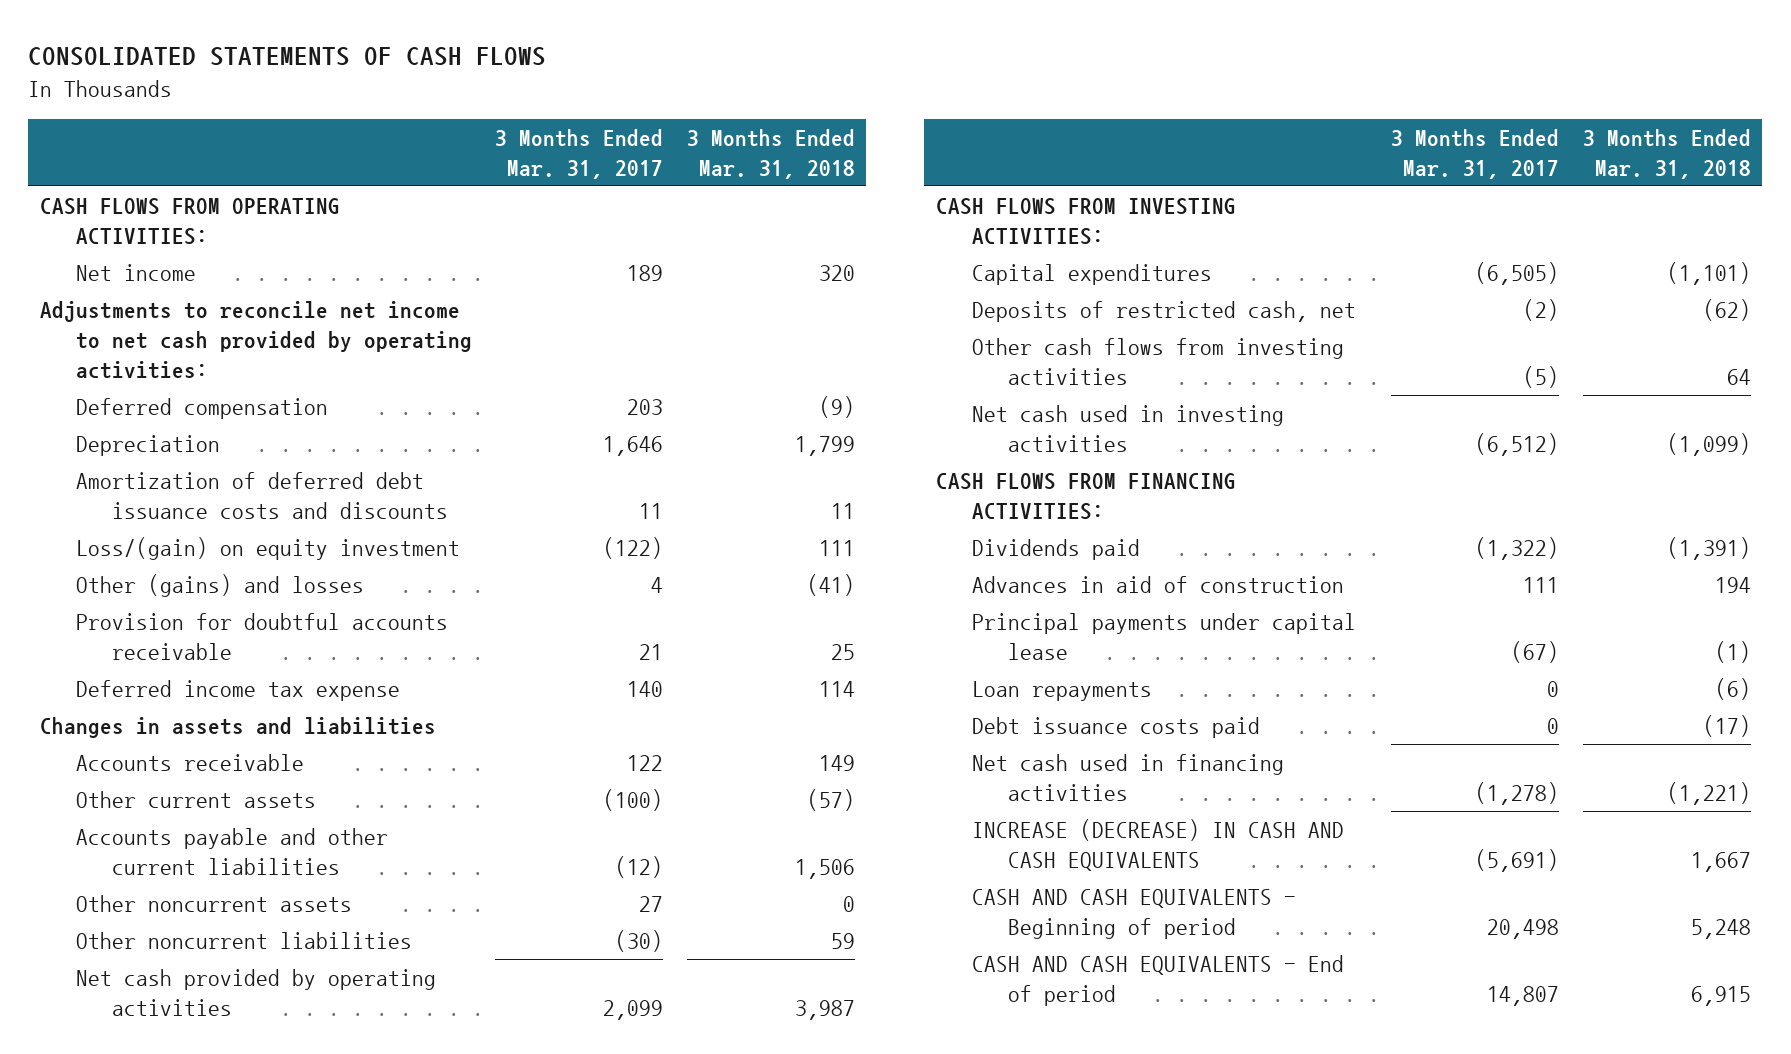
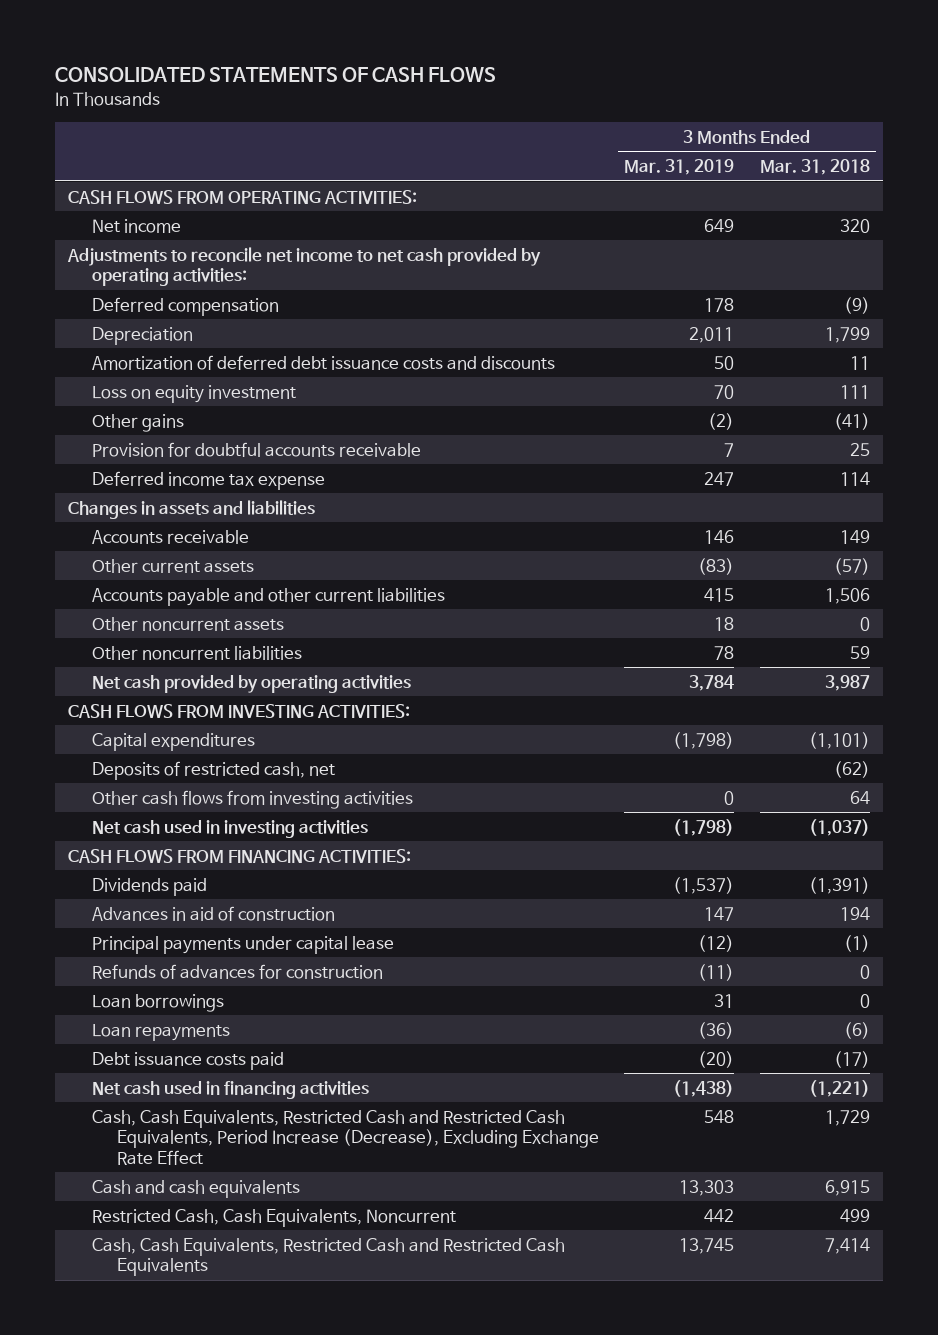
- | 3 Months Ended Mar. 31, 2017 | 3 Months Ended Mar. 31, 2018
+ | 3 Months Ended Mar. 31, 2019 | 3 Months Ended Mar. 31, 2018
- Loss/(gain) on equity investment | (122) | 111
- Other (gains) and losses | 4 | (41)
+ Loss on equity investment | 70 | 111
+ Other gains | (2) | (41)
- Net cash used in investing activities | (6,512) | (1,099)
+ Net cash used in investing activities | (1,798) | (1,037)
+ Refunds of advances for construction | (11) | 0
+ Loan borrowings | 31 | 0
- INCREASE (DECREASE) IN CASH AND CASH EQUIVALENTS | (5,691) | 1,667
- CASH AND CASH EQUIVALENTS - Beginning of period | 20,498 | 5,248
- CASH AND CASH EQUIVALENTS - End of period | 14,807 | 6,915
+ Cash, Cash Equivalents, Restricted Cash and Restricted Cash Equivalents, Period Increase (Decrease), Excluding Exchange Rate Effect | 548 | 1,729
+ Cash and cash equivalents | 13,303 | 6,915
+ Restricted Cash, Cash Equivalents, Noncurrent | 442 | 499
+ Cash, Cash Equivalents, Restricted Cash and Restricted Cash Equivalents | 13,745 | 7,414

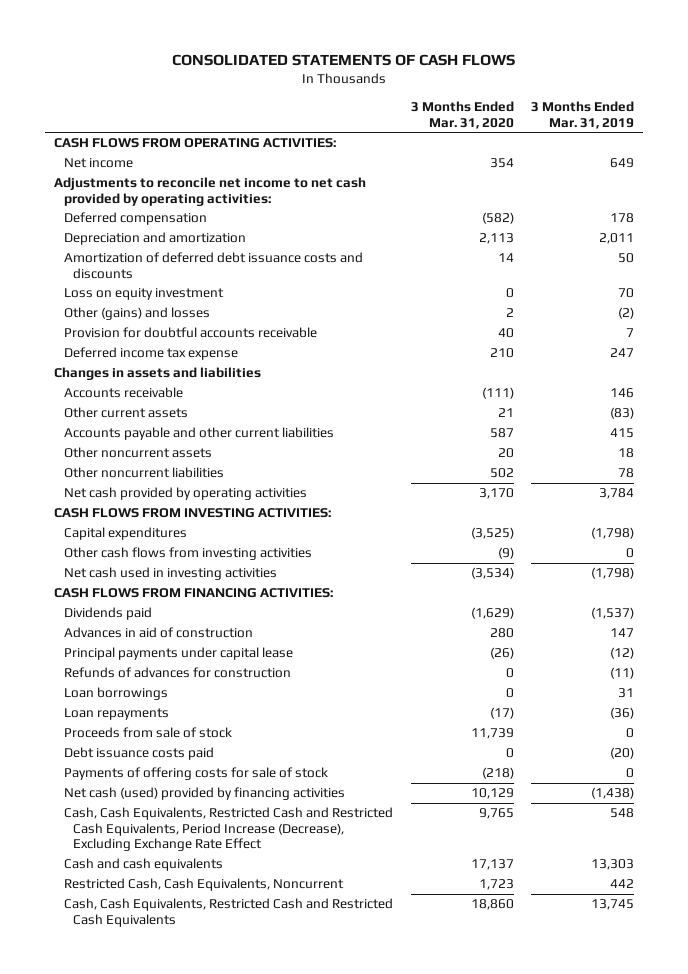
- | 3 Months Ended Mar. 31, 2019 | 3 Months Ended Mar. 31, 2018
+ | 3 Months Ended Mar. 31, 2020 | 3 Months Ended Mar. 31, 2019
- Depreciation | 2,011 | 1,799
+ Depreciation and amortization | 2,113 | 2,011
- Other gains | (2) | (41)
+ Other (gains) and losses | 2 | (2)
- Deposits of restricted cash, net | | (62)
+ Proceeds from sale of stock | 11,739 | 0
- Net cash used in financing activities | (1,438) | (1,221)
+ Payments of offering costs for sale of stock | (218) | 0
+ Net cash (used) provided by financing activities | 10,129 | (1,438)

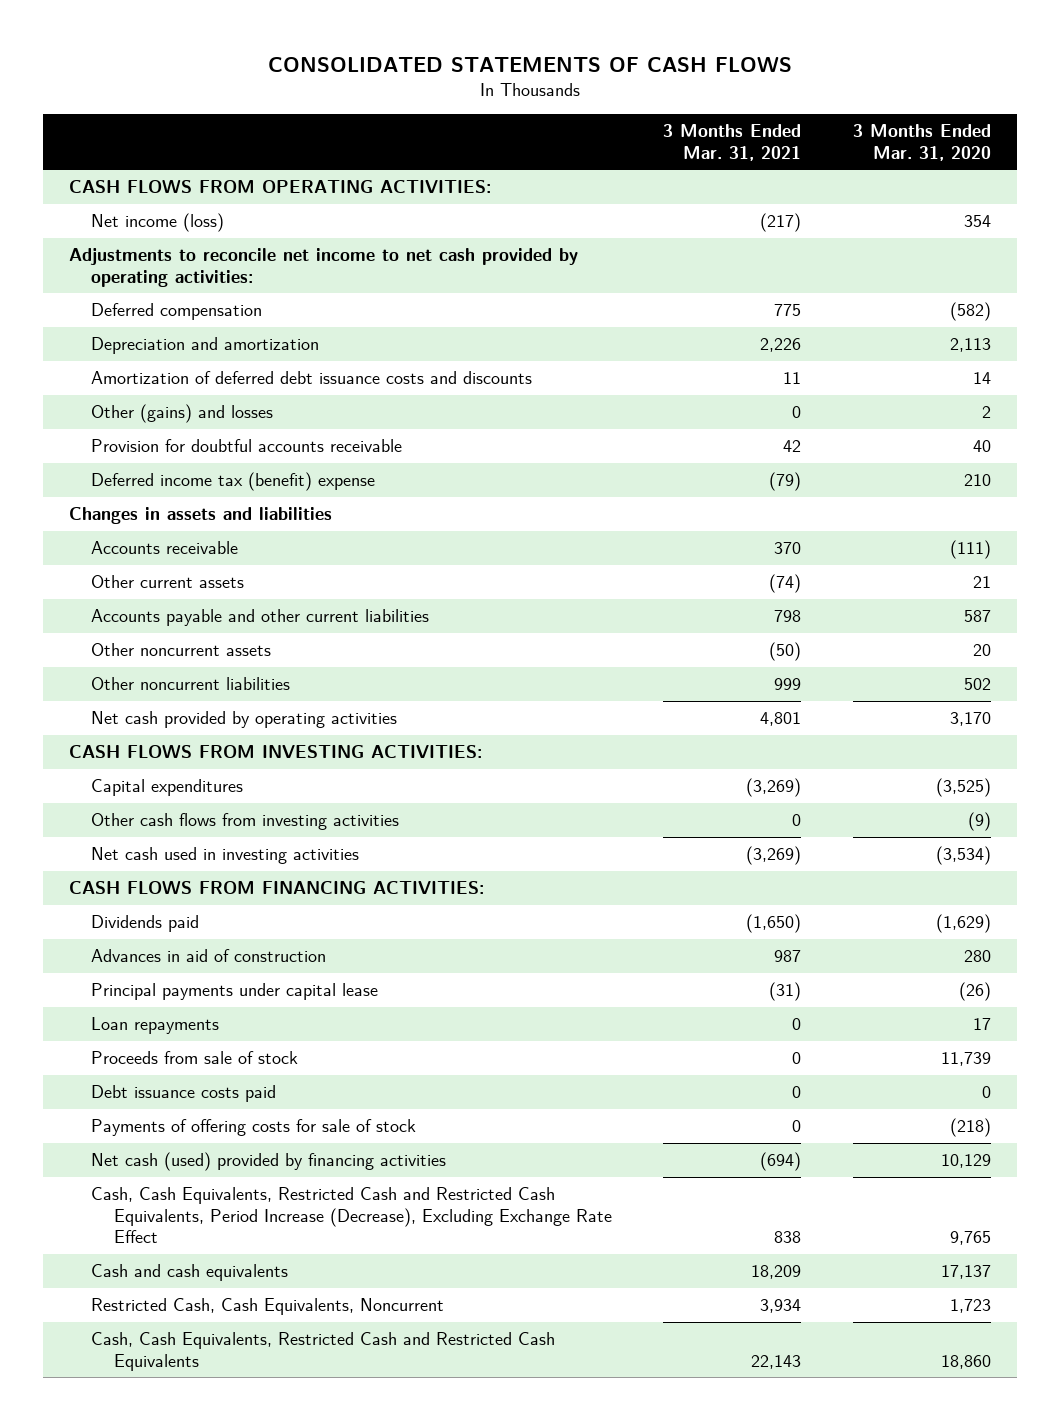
- | 3 Months Ended Mar. 31, 2020 | 3 Months Ended Mar. 31, 2019
+ | 3 Months Ended Mar. 31, 2021 | 3 Months Ended Mar. 31, 2020
- Net income | 354 | 649
+ Net income (loss) | (217) | 354
- Loss on equity investment | 0 | 70
- Deferred income tax expense | 210 | 247
+ Deferred income tax (benefit) expense | (79) | 210
- Refunds of advances for construction | 0 | (11)
- Loan borrowings | 0 | 31
- Loan repayments | (17) | (36)
+ Loan repayments | 0 | 17

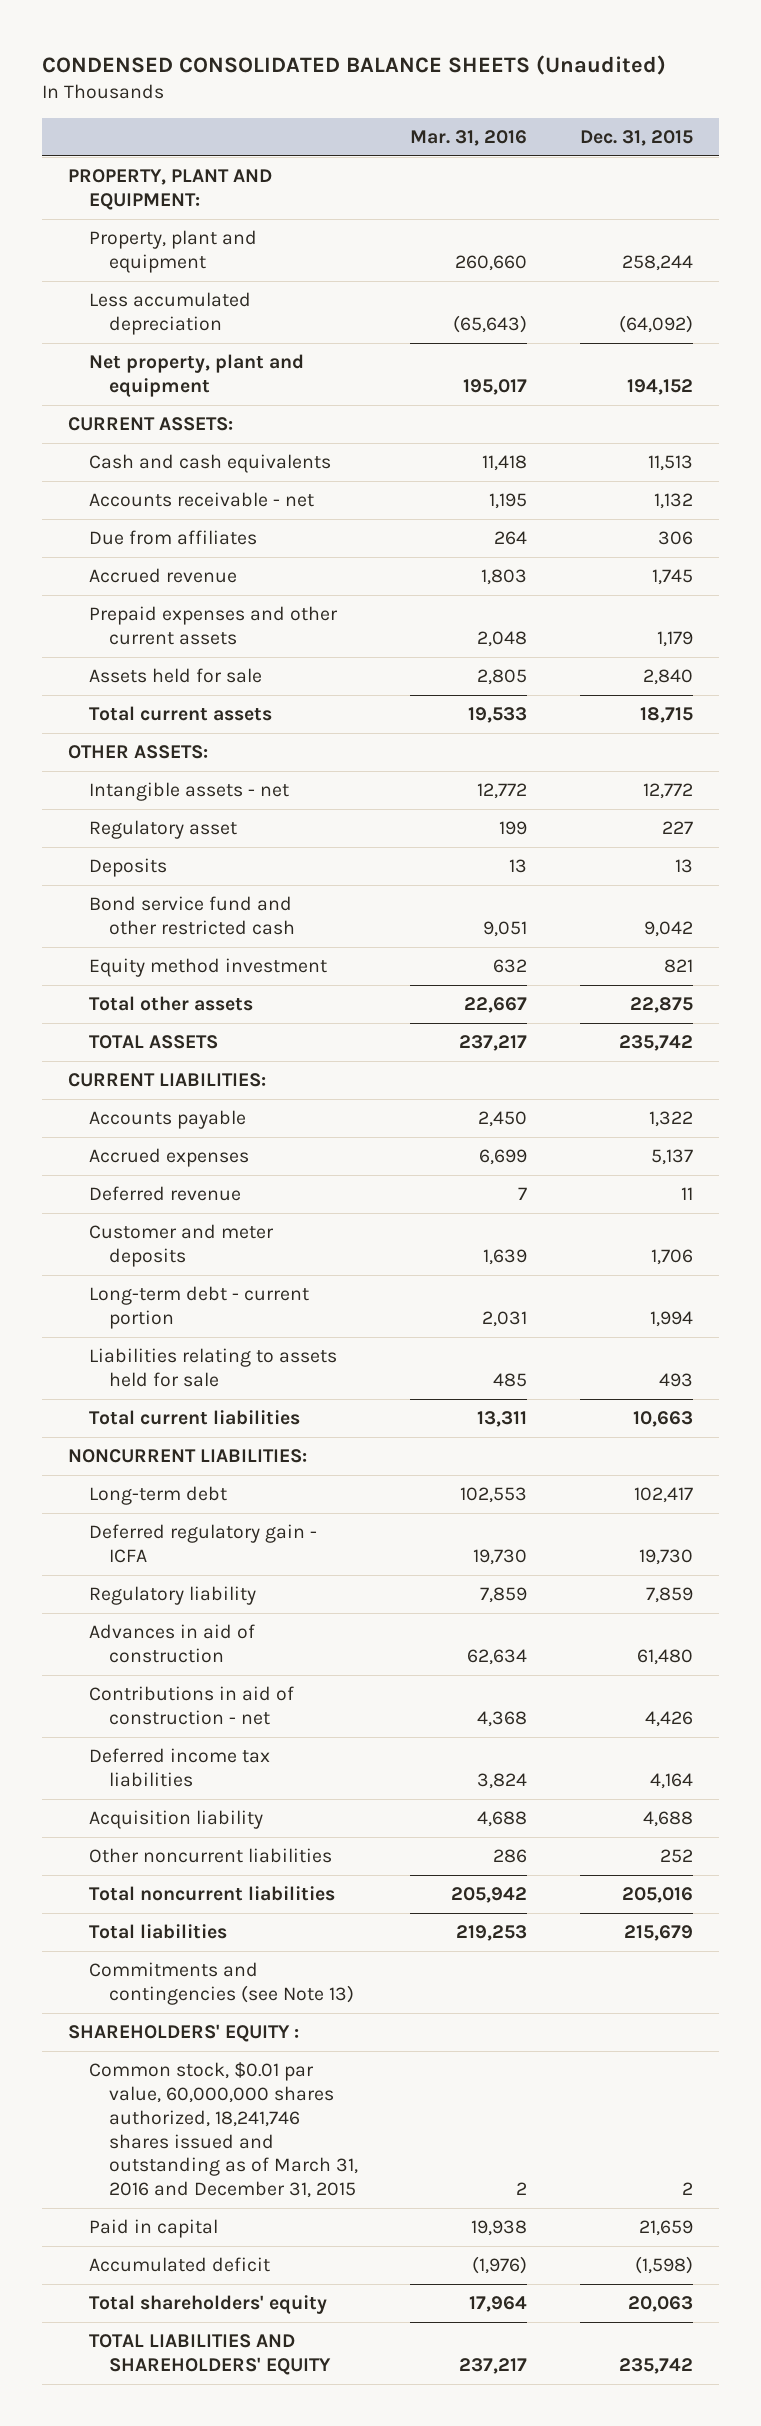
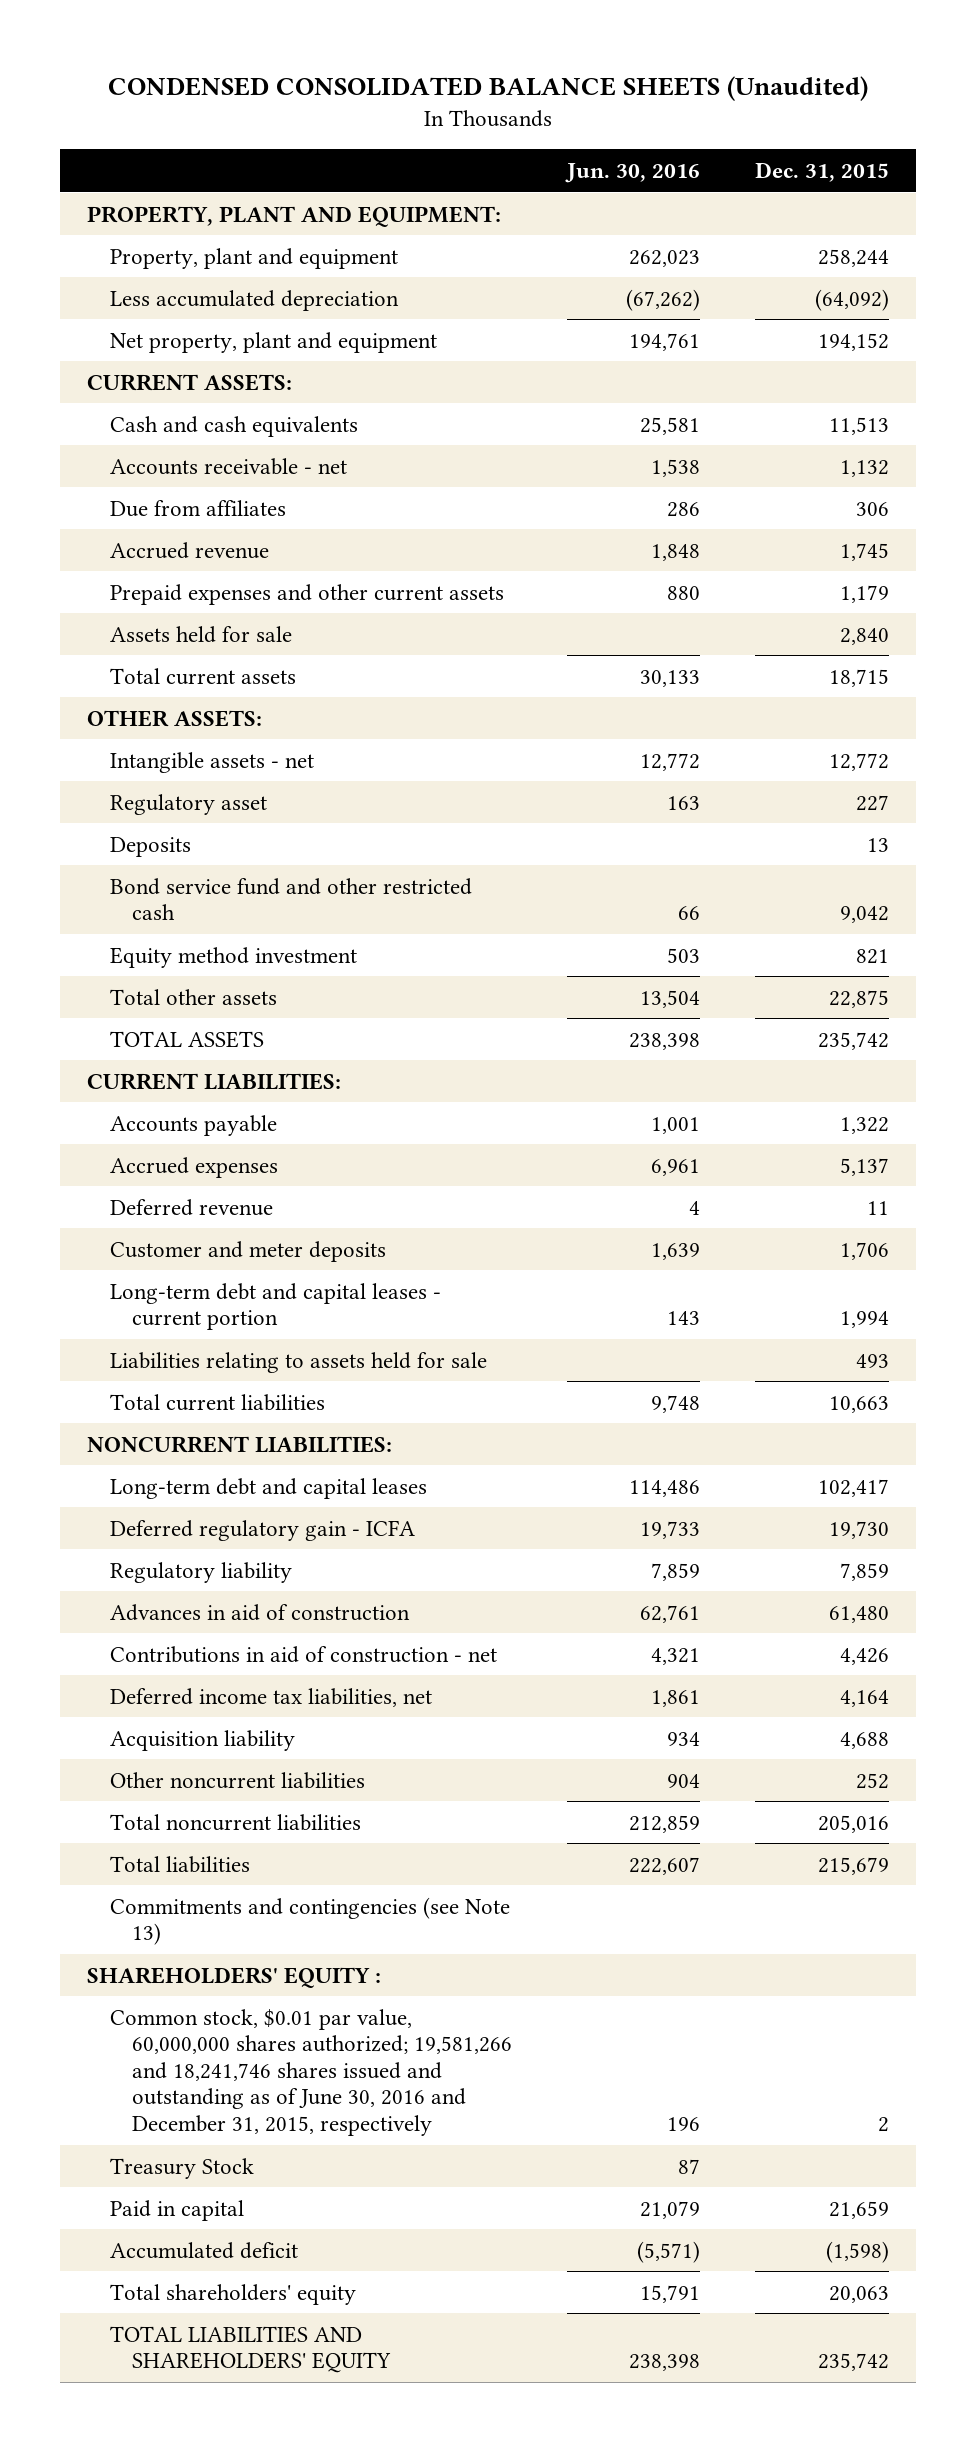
- | Mar. 31, 2016 | Dec. 31, 2015
+ | Jun. 30, 2016 | Dec. 31, 2015
- Long-term debt - current portion | 2,031 | 1,994
+ Long-term debt and capital leases - current portion | 143 | 1,994
- Long-term debt | 102,553 | 102,417
+ Long-term debt and capital leases | 114,486 | 102,417
- Deferred income tax liabilities | 3,824 | 4,164
+ Deferred income tax liabilities, net | 1,861 | 4,164
- Common stock, $0.01 par value, 60,000,000 shares authorized, 18,241,746 shares issued and outstanding as of March 31, 2016 and December 31, 2015 | 2 | 2
+ Common stock, $0.01 par value, 60,000,000 shares authorized; 19,581,266 and 18,241,746 shares issued and outstanding as of June 30, 2016 and December 31, 2015, respectively | 196 | 2
+ Treasury Stock | 87 |

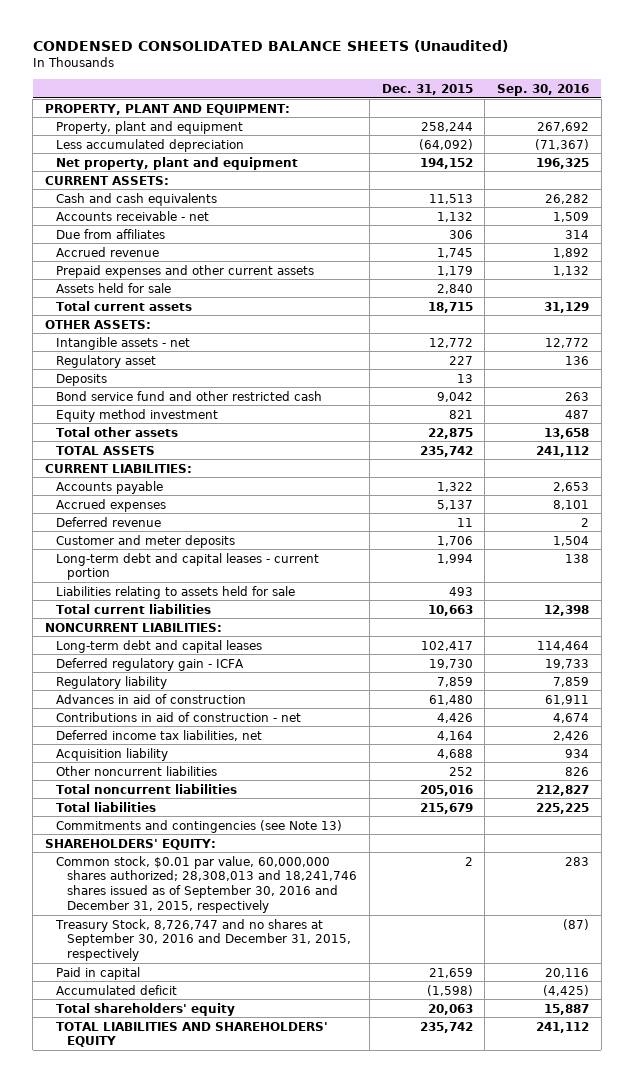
- | Jun. 30, 2016 | Dec. 31, 2015
+ | Dec. 31, 2015 | Sep. 30, 2016
- SHAREHOLDERS' EQUITY :
- Common stock, $0.01 par value, 60,000,000 shares authorized; 19,581,266 and 18,241,746 shares issued and outstanding as of June 30, 2016 and December 31, 2015, respectively | 196 | 2
- Treasury Stock | 87 |
+ SHAREHOLDERS' EQUITY:
+ Common stock, $0.01 par value, 60,000,000 shares authorized; 28,308,013 and 18,241,746 shares issued as of September 30, 2016 and December 31, 2015, respectively | 2 | 283
+ Treasury Stock, 8,726,747 and no shares at September 30, 2016 and December 31, 2015, respectively | | (87)

